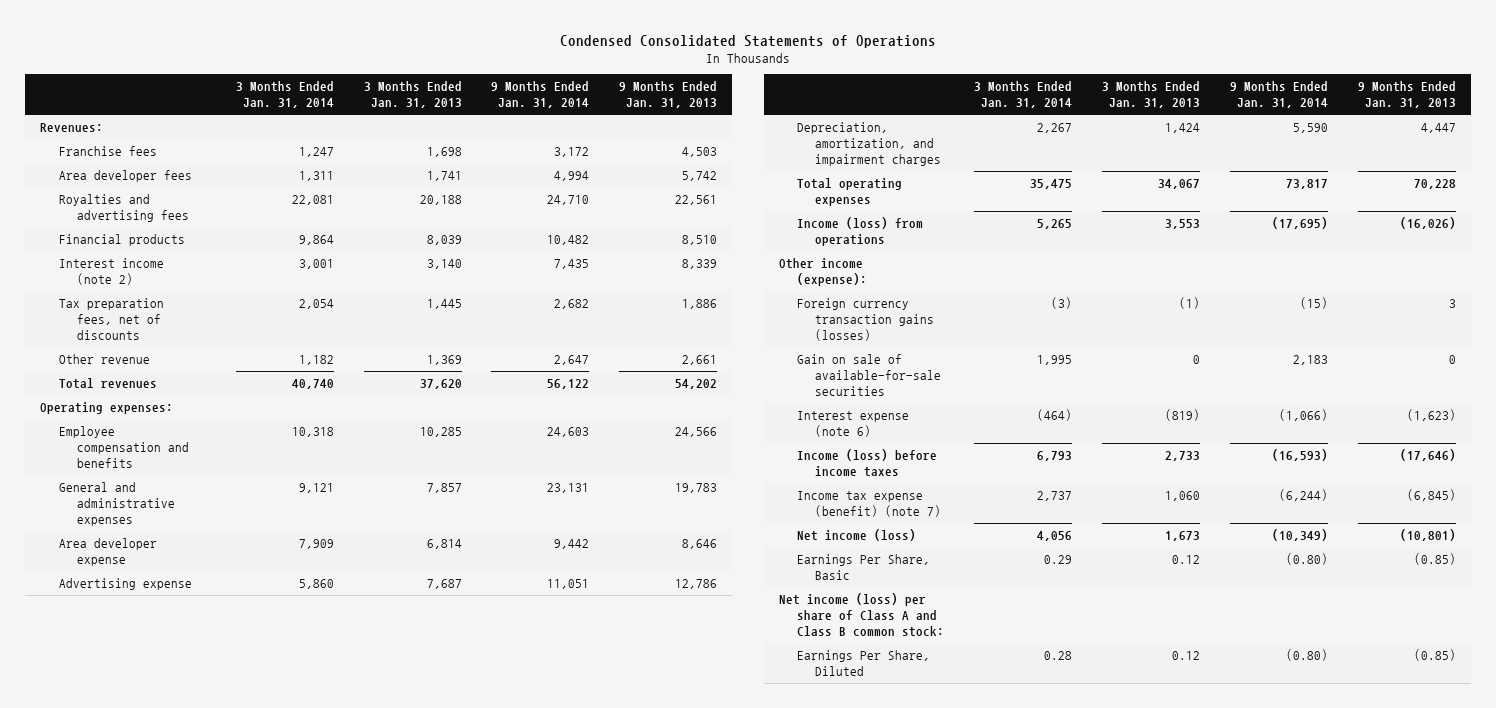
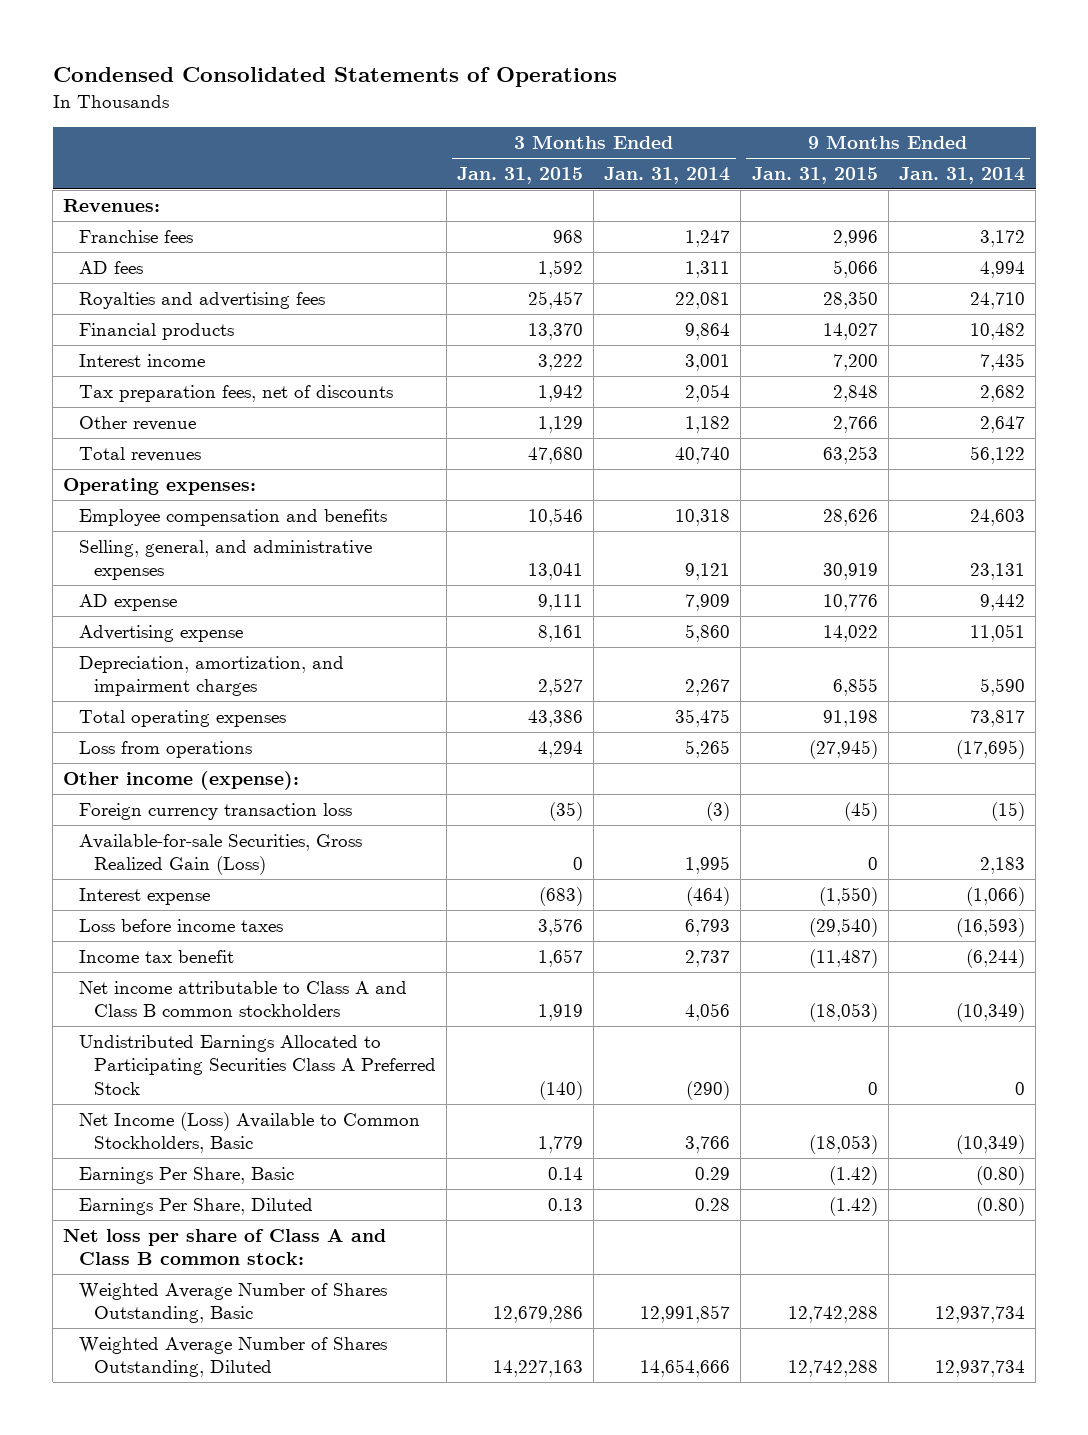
- | 3 Months Ended Jan. 31, 2014 | 3 Months Ended Jan. 31, 2013 | 9 Months Ended Jan. 31, 2014 | 9 Months Ended Jan. 31, 2013
+ | 3 Months Ended Jan. 31, 2015 | 3 Months Ended Jan. 31, 2014 | 9 Months Ended Jan. 31, 2015 | 9 Months Ended Jan. 31, 2014
- Area developer fees | 1,311 | 1,741 | 4,994 | 5,742
+ AD fees | 1,592 | 1,311 | 5,066 | 4,994
- Interest income (note 2) | 3,001 | 3,140 | 7,435 | 8,339
+ Interest income | 3,222 | 3,001 | 7,200 | 7,435
- General and administrative expenses | 9,121 | 7,857 | 23,131 | 19,783
- Area developer expense | 7,909 | 6,814 | 9,442 | 8,646
+ Selling, general, and administrative expenses | 13,041 | 9,121 | 30,919 | 23,131
+ AD expense | 9,111 | 7,909 | 10,776 | 9,442
- Income (loss) from operations | 5,265 | 3,553 | (17,695) | (16,026)
+ Loss from operations | 4,294 | 5,265 | (27,945) | (17,695)
- Foreign currency transaction gains (losses) | (3) | (1) | (15) | 3
- Gain on sale of available-for-sale securities | 1,995 | 0 | 2,183 | 0
- Interest expense (note 6) | (464) | (819) | (1,066) | (1,623)
- Income (loss) before income taxes | 6,793 | 2,733 | (16,593) | (17,646)
- Income tax expense (benefit) (note 7) | 2,737 | 1,060 | (6,244) | (6,845)
- Net income (loss) | 4,056 | 1,673 | (10,349) | (10,801)
+ Foreign currency transaction loss | (35) | (3) | (45) | (15)
+ Available-for-sale Securities, Gross Realized Gain (Loss) | 0 | 1,995 | 0 | 2,183
+ Interest expense | (683) | (464) | (1,550) | (1,066)
+ Loss before income taxes | 3,576 | 6,793 | (29,540) | (16,593)
+ Income tax benefit | 1,657 | 2,737 | (11,487) | (6,244)
+ Net income attributable to Class A and Class B common stockholders | 1,919 | 4,056 | (18,053) | (10,349)
+ Undistributed Earnings Allocated to Participating Securities Class A Preferred Stock | (140) | (290) | 0 | 0
+ Net Income (Loss) Available to Common Stockholders, Basic | 1,779 | 3,766 | (18,053) | (10,349)
- Net income (loss) per share of Class A and Class B common stock:
+ Net loss per share of Class A and Class B common stock:
+ Weighted Average Number of Shares Outstanding, Basic | 12,679,286 | 12,991,857 | 12,742,288 | 12,937,734
+ Weighted Average Number of Shares Outstanding, Diluted | 14,227,163 | 14,654,666 | 12,742,288 | 12,937,734

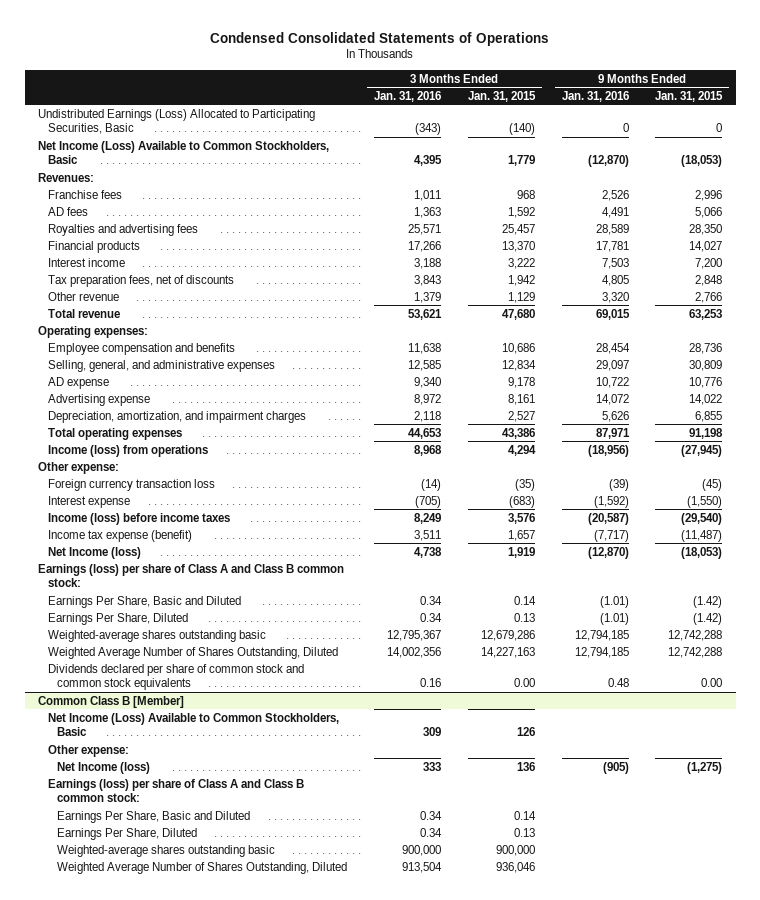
- | 3 Months Ended Jan. 31, 2015 | 3 Months Ended Jan. 31, 2014 | 9 Months Ended Jan. 31, 2015 | 9 Months Ended Jan. 31, 2014
+ | 3 Months Ended Jan. 31, 2016 | 3 Months Ended Jan. 31, 2015 | 9 Months Ended Jan. 31, 2016 | 9 Months Ended Jan. 31, 2015
+ Undistributed Earnings (Loss) Allocated to Participating Securities, Basic | (343) | (140) | 0 | 0
moved up: Net Income (Loss) Available to Common Stockholders, Basic | 4,395 | 1,779 | (12,870) | (18,053)
- Total revenues | 47,680 | 40,740 | 63,253 | 56,122
+ Total revenue | 53,621 | 47,680 | 69,015 | 63,253
- Employee compensation and benefits | 10,546 | 10,318 | 28,626 | 24,603
- Selling, general, and administrative expenses | 13,041 | 9,121 | 30,919 | 23,131
- AD expense | 9,111 | 7,909 | 10,776 | 9,442
+ Employee compensation and benefits | 11,638 | 10,686 | 28,454 | 28,736
+ Selling, general, and administrative expenses | 12,585 | 12,834 | 29,097 | 30,809
+ AD expense | 9,340 | 9,178 | 10,722 | 10,776
- Loss from operations | 4,294 | 5,265 | (27,945) | (17,695)
- Other income (expense):
+ Income (loss) from operations | 8,968 | 4,294 | (18,956) | (27,945)
+ Other expense:
- Available-for-sale Securities, Gross Realized Gain (Loss) | 0 | 1,995 | 0 | 2,183
- Loss before income taxes | 3,576 | 6,793 | (29,540) | (16,593)
- Income tax benefit | 1,657 | 2,737 | (11,487) | (6,244)
- Net income attributable to Class A and Class B common stockholders | 1,919 | 4,056 | (18,053) | (10,349)
- Undistributed Earnings Allocated to Participating Securities Class A Preferred Stock | (140) | (290) | 0 | 0
- Earnings Per Share, Basic | 0.14 | 0.29 | (1.42) | (0.80)
+ Income (loss) before income taxes | 8,249 | 3,576 | (20,587) | (29,540)
+ Income tax expense (benefit) | 3,511 | 1,657 | (7,717) | (11,487)
+ Net Income (loss) | 4,738 | 1,919 | (12,870) | (18,053)
+ Earnings (loss) per share of Class A and Class B common stock:
+ Earnings Per Share, Basic and Diluted | 0.34 | 0.14 | (1.01) | (1.42)
- Net loss per share of Class A and Class B common stock:
- Weighted Average Number of Shares Outstanding, Basic | 12,679,286 | 12,991,857 | 12,742,288 | 12,937,734
+ Weighted-average shares outstanding basic | 12,795,367 | 12,679,286 | 12,794,185 | 12,742,288
+ Dividends declared per share of common stock and common stock equivalents | 0.16 | 0.00 | 0.48 | 0.00
+ Common Class B [Member]
+ Net Income (Loss) Available to Common Stockholders, Basic | 309 | 126 | |
+ Other expense:
+ Net Income (loss) | 333 | 136 | (905) | (1,275)
+ Earnings (loss) per share of Class A and Class B common stock:
+ Earnings Per Share, Basic and Diluted | 0.34 | 0.14 | |
+ Earnings Per Share, Diluted | 0.34 | 0.13 | |
+ Weighted-average shares outstanding basic | 900,000 | 900,000 | |
+ Weighted Average Number of Shares Outstanding, Diluted | 913,504 | 936,046 | |

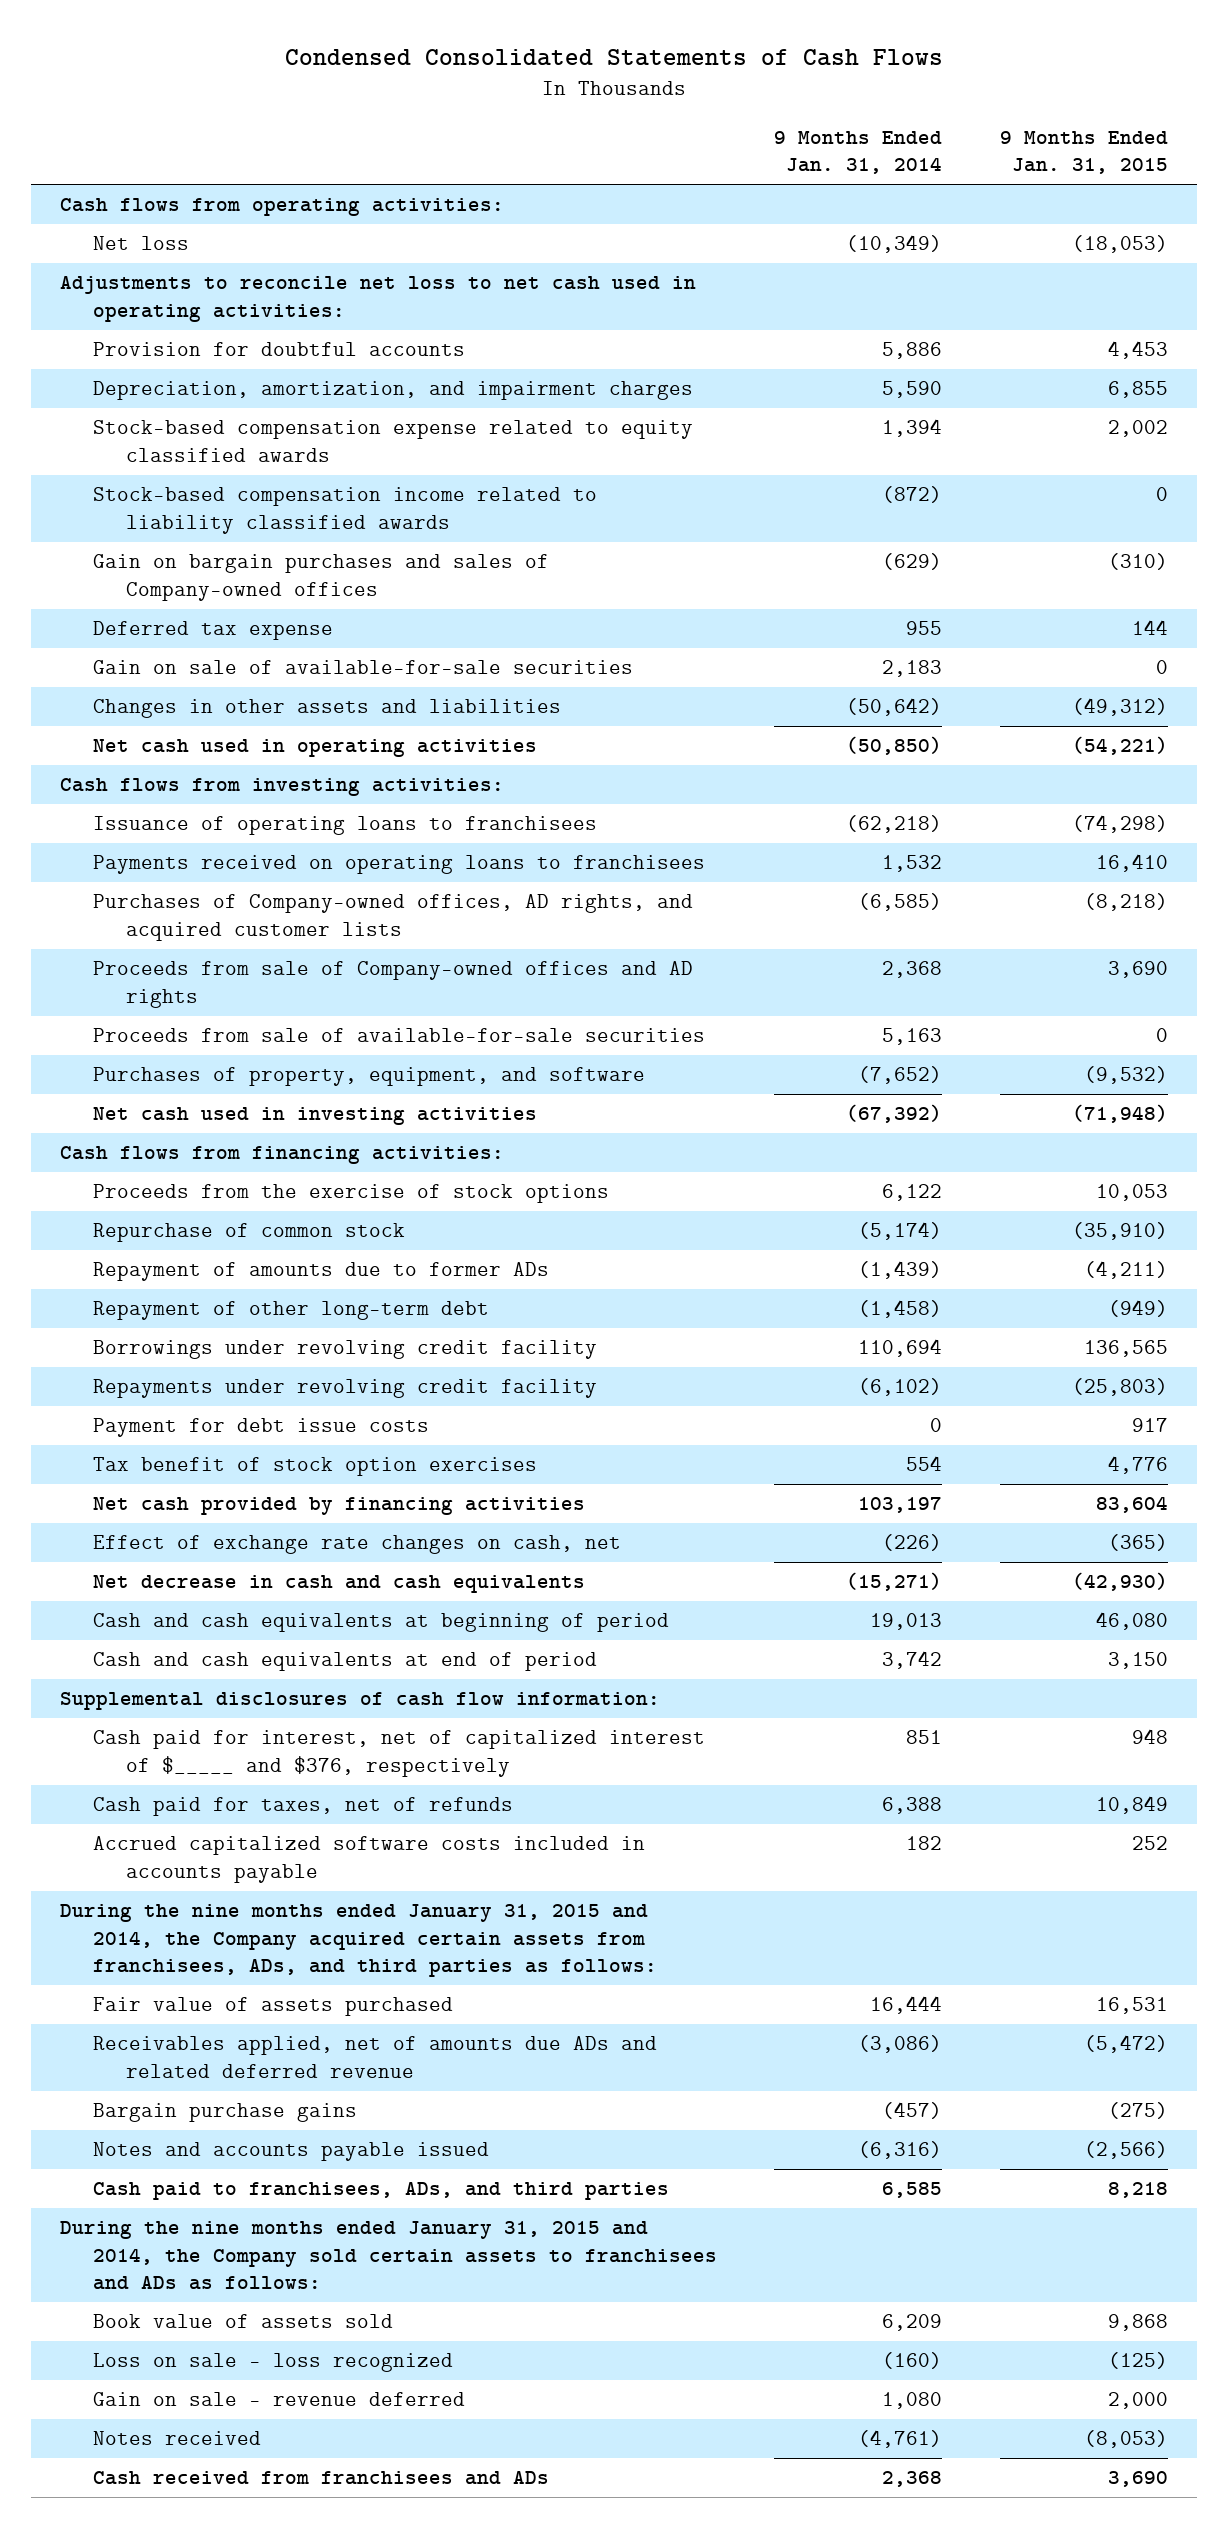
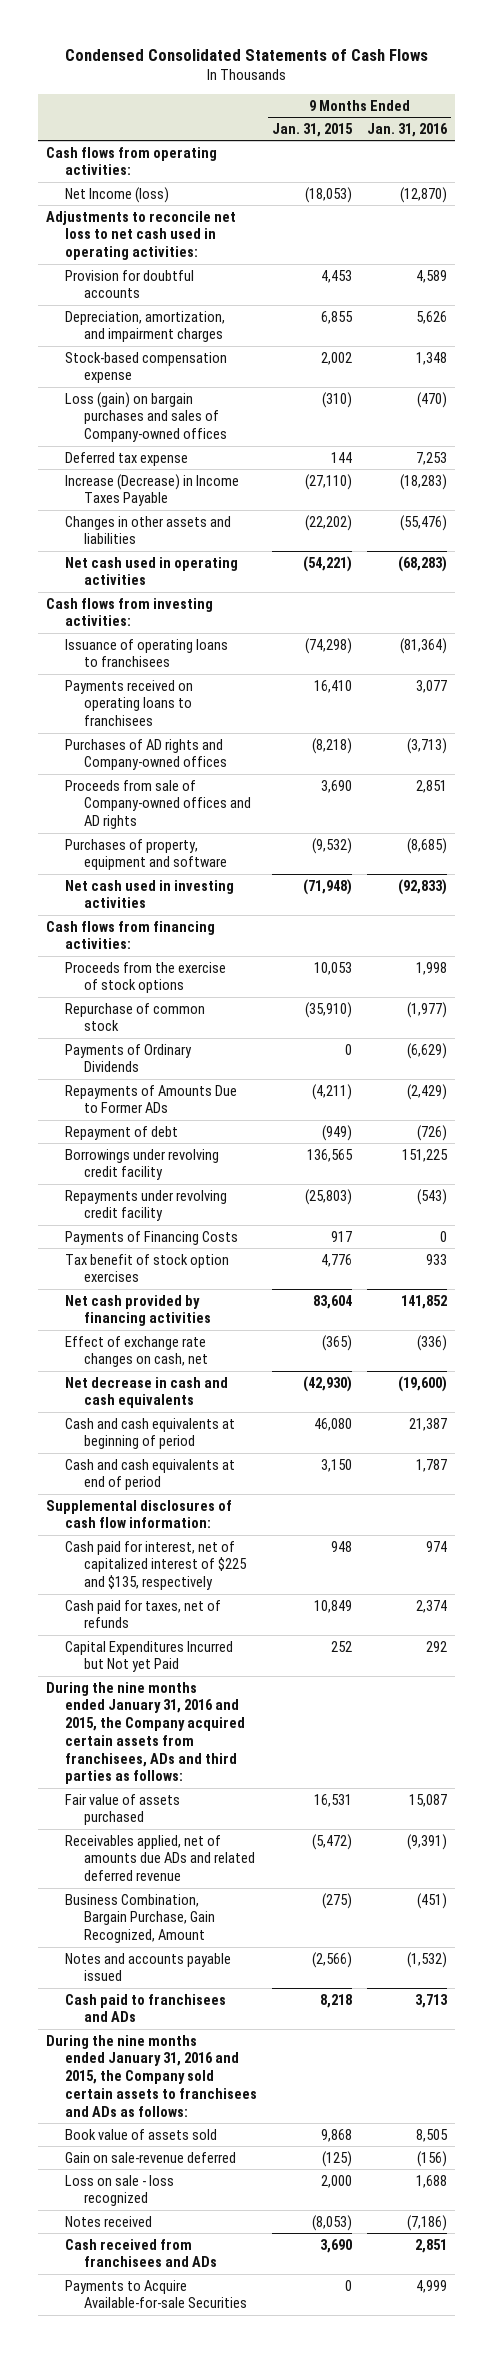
- | 9 Months Ended Jan. 31, 2014 | 9 Months Ended Jan. 31, 2015
+ | 9 Months Ended Jan. 31, 2015 | 9 Months Ended Jan. 31, 2016
- Net loss | (10,349) | (18,053)
+ Net Income (loss) | (18,053) | (12,870)
- Stock-based compensation expense related to equity classified awards | 1,394 | 2,002
- Stock-based compensation income related to liability classified awards | (872) | 0
- Gain on bargain purchases and sales of Company-owned offices | (629) | (310)
+ Stock-based compensation expense | 2,002 | 1,348
+ Loss (gain) on bargain purchases and sales of Company-owned offices | (310) | (470)
- Gain on sale of available-for-sale securities | 2,183 | 0
- Changes in other assets and liabilities | (50,642) | (49,312)
+ Increase (Decrease) in Income Taxes Payable | (27,110) | (18,283)
+ Changes in other assets and liabilities | (22,202) | (55,476)
- Purchases of Company-owned offices, AD rights, and acquired customer lists | (6,585) | (8,218)
+ Purchases of AD rights and Company-owned offices | (8,218) | (3,713)
- Proceeds from sale of available-for-sale securities | 5,163 | 0
- Purchases of property, equipment, and software | (7,652) | (9,532)
+ Purchases of property, equipment and software | (9,532) | (8,685)
- Repayment of amounts due to former ADs | (1,439) | (4,211)
- Repayment of other long-term debt | (1,458) | (949)
+ Payments of Ordinary Dividends | 0 | (6,629)
+ Repayments of Amounts Due to Former ADs | (4,211) | (2,429)
+ Repayment of debt | (949) | (726)
- Payment for debt issue costs | 0 | 917
+ Payments of Financing Costs | 917 | 0
- Cash paid for interest, net of capitalized interest of $_____ and $376, respectively | 851 | 948
+ Cash paid for interest, net of capitalized interest of $225 and $135, respectively | 948 | 974
- Accrued capitalized software costs included in accounts payable | 182 | 252
- During the nine months ended January 31, 2015 and 2014, the Company acquired certain assets from franchisees, ADs, and third parties as follows:
+ Capital Expenditures Incurred but Not yet Paid | 252 | 292
+ During the nine months ended January 31, 2016 and 2015, the Company acquired certain assets from franchisees, ADs and third parties as follows:
- Bargain purchase gains | (457) | (275)
+ Business Combination, Bargain Purchase, Gain Recognized, Amount | (275) | (451)
- Cash paid to franchisees, ADs, and third parties | 6,585 | 8,218
- During the nine months ended January 31, 2015 and 2014, the Company sold certain assets to franchisees and ADs as follows:
+ Cash paid to franchisees and ADs | 8,218 | 3,713
+ During the nine months ended January 31, 2016 and 2015, the Company sold certain assets to franchisees and ADs as follows:
- Loss on sale - loss recognized | (160) | (125)
- Gain on sale - revenue deferred | 1,080 | 2,000
+ Gain on sale-revenue deferred | (125) | (156)
+ Loss on sale - loss recognized | 2,000 | 1,688
+ Payments to Acquire Available-for-sale Securities | 0 | 4,999

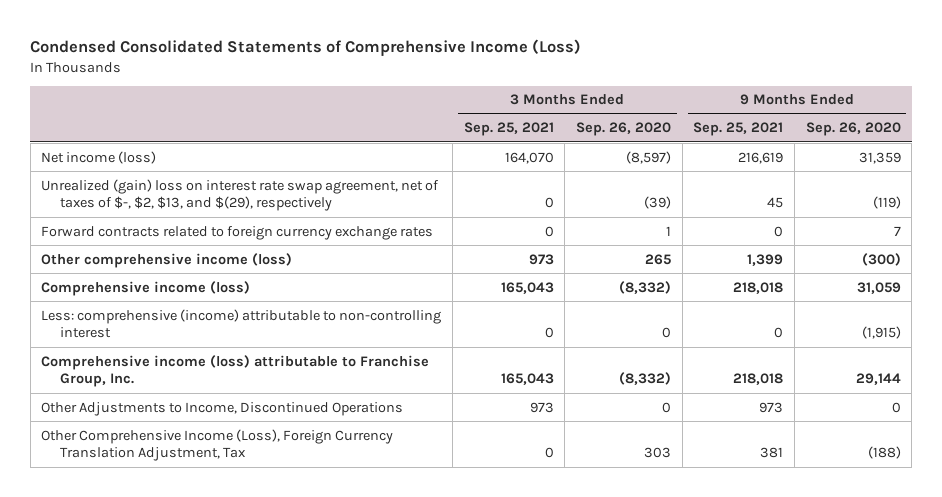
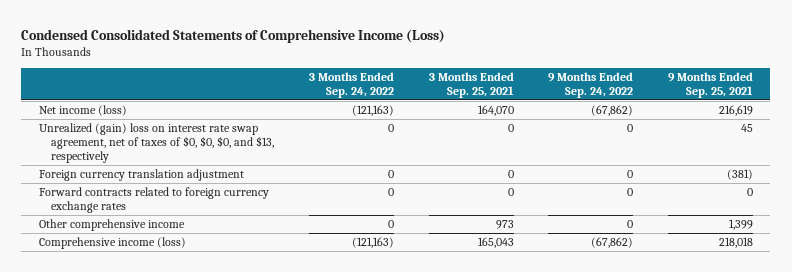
- | 3 Months Ended Sep. 25, 2021 | 3 Months Ended Sep. 26, 2020 | 9 Months Ended Sep. 25, 2021 | 9 Months Ended Sep. 26, 2020
+ | 3 Months Ended Sep. 24, 2022 | 3 Months Ended Sep. 25, 2021 | 9 Months Ended Sep. 24, 2022 | 9 Months Ended Sep. 25, 2021
- Unrealized (gain) loss on interest rate swap agreement, net of taxes of $-, $2, $13, and $(29), respectively | 0 | (39) | 45 | (119)
+ Unrealized (gain) loss on interest rate swap agreement, net of taxes of $0, $0, $0, and $13, respectively | 0 | 0 | 0 | 45
+ Foreign currency translation adjustment | 0 | 0 | 0 | (381)
- Other comprehensive income (loss) | 973 | 265 | 1,399 | (300)
+ Other comprehensive income | 0 | 973 | 0 | 1,399
- Less: comprehensive (income) attributable to non-controlling interest | 0 | 0 | 0 | (1,915)
- Comprehensive income (loss) attributable to Franchise Group, Inc. | 165,043 | (8,332) | 218,018 | 29,144
- Other Adjustments to Income, Discontinued Operations | 973 | 0 | 973 | 0
- Other Comprehensive Income (Loss), Foreign Currency Translation Adjustment, Tax | 0 | 303 | 381 | (188)

